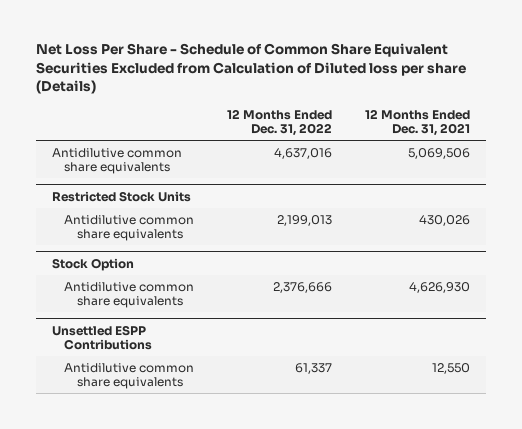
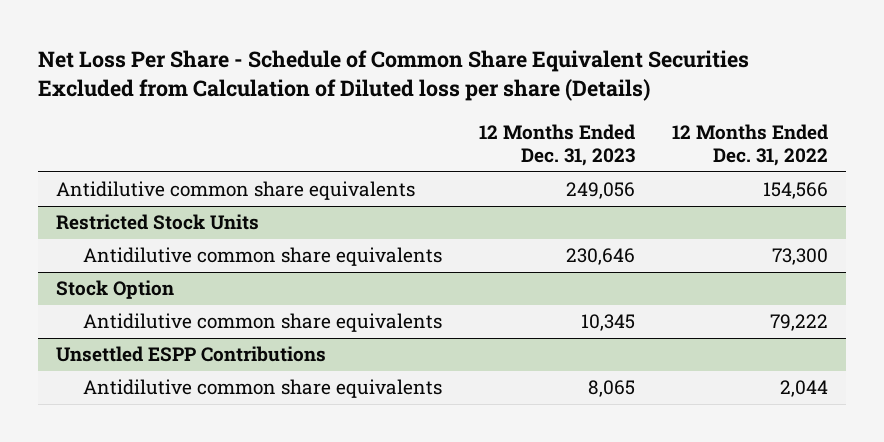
- | 12 Months Ended Dec. 31, 2022 | 12 Months Ended Dec. 31, 2021
+ | 12 Months Ended Dec. 31, 2023 | 12 Months Ended Dec. 31, 2022
- Antidilutive common share equivalents | 4,637,016 | 5,069,506
+ Antidilutive common share equivalents | 249,056 | 154,566
@ Restricted Stock Units
- Antidilutive common share equivalents | 2,199,013 | 430,026
+ Antidilutive common share equivalents | 230,646 | 73,300
@ Stock Option
- Antidilutive common share equivalents | 2,376,666 | 4,626,930
+ Antidilutive common share equivalents | 10,345 | 79,222
@ Unsettled ESPP Contributions
- Antidilutive common share equivalents | 61,337 | 12,550
+ Antidilutive common share equivalents | 8,065 | 2,044

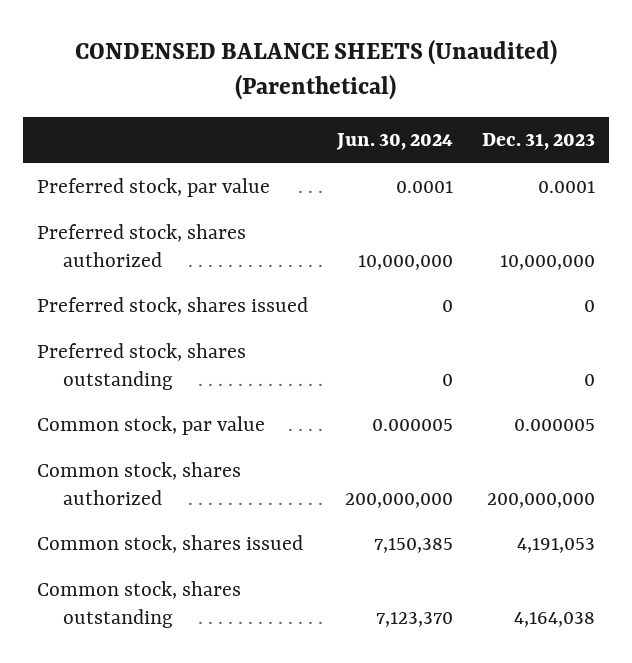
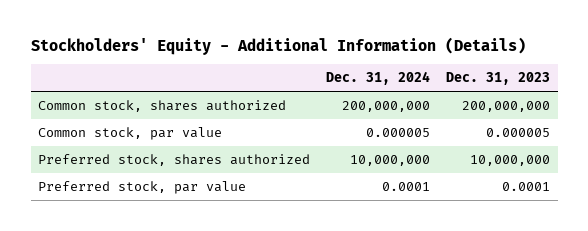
- CONDENSED BALANCE SHEETS (Unaudited) (Parenthetical)
+ Stockholders' Equity - Additional Information (Details)
- | Jun. 30, 2024 | Dec. 31, 2023
+ | Dec. 31, 2024 | Dec. 31, 2023
- Preferred stock, shares issued | 0 | 0
- Preferred stock, shares outstanding | 0 | 0
- Common stock, shares issued | 7,150,385 | 4,191,053
- Common stock, shares outstanding | 7,123,370 | 4,164,038
moved down: Common stock, par value | 0.000005 | 0.000005
moved down: Preferred stock, shares authorized | 10,000,000 | 10,000,000
moved down: Preferred stock, par value | 0.0001 | 0.0001

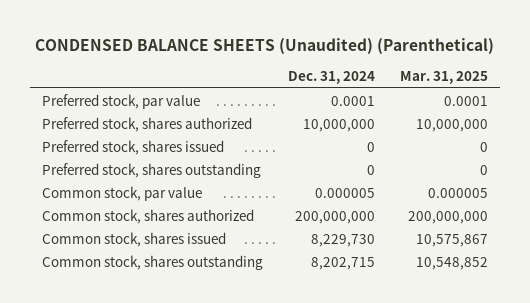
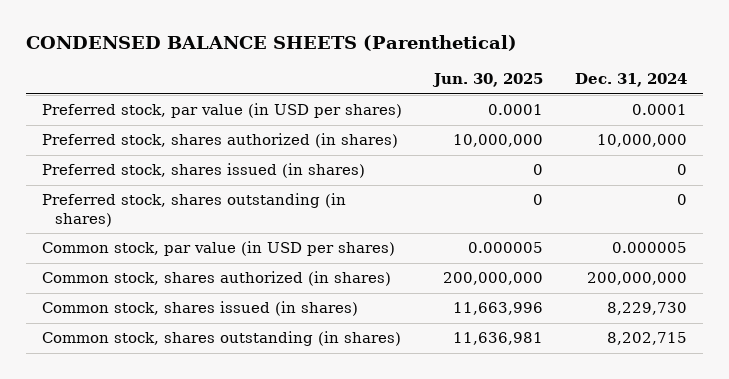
- CONDENSED BALANCE SHEETS (Unaudited) (Parenthetical)
+ CONDENSED BALANCE SHEETS (Parenthetical)
- | Dec. 31, 2024 | Mar. 31, 2025
+ | Jun. 30, 2025 | Dec. 31, 2024
- Preferred stock, par value | 0.0001 | 0.0001
- Preferred stock, shares authorized | 10,000,000 | 10,000,000
- Preferred stock, shares issued | 0 | 0
- Preferred stock, shares outstanding | 0 | 0
- Common stock, par value | 0.000005 | 0.000005
- Common stock, shares authorized | 200,000,000 | 200,000,000
- Common stock, shares issued | 8,229,730 | 10,575,867
- Common stock, shares outstanding | 8,202,715 | 10,548,852
+ Preferred stock, par value (in USD per shares) | 0.0001 | 0.0001
+ Preferred stock, shares authorized (in shares) | 10,000,000 | 10,000,000
+ Preferred stock, shares issued (in shares) | 0 | 0
+ Preferred stock, shares outstanding (in shares) | 0 | 0
+ Common stock, par value (in USD per shares) | 0.000005 | 0.000005
+ Common stock, shares authorized (in shares) | 200,000,000 | 200,000,000
+ Common stock, shares issued (in shares) | 11,663,996 | 8,229,730
+ Common stock, shares outstanding (in shares) | 11,636,981 | 8,202,715

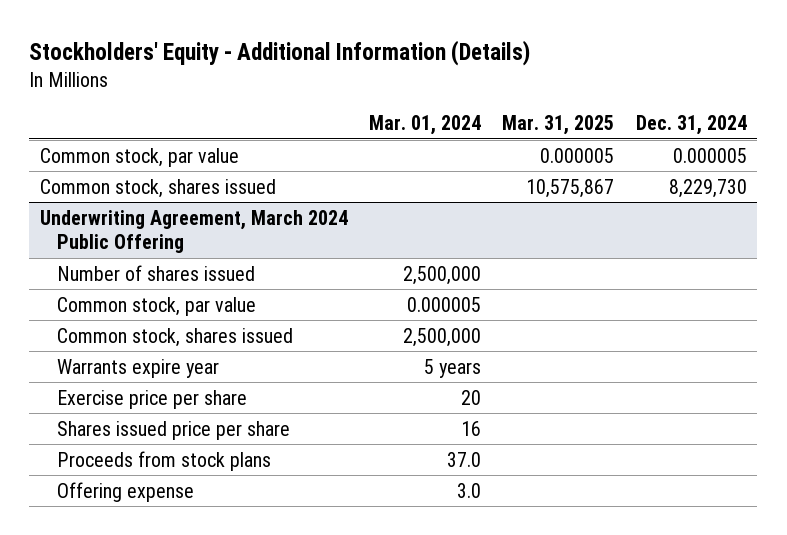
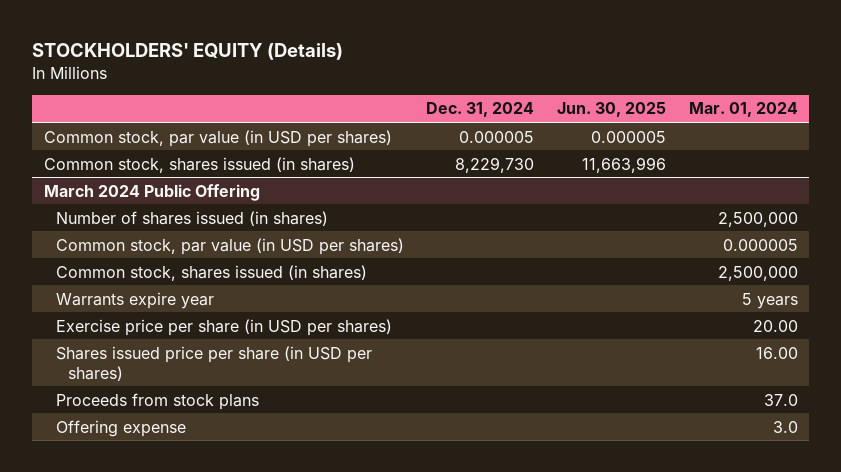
- Stockholders' Equity - Additional Information (Details)
+ STOCKHOLDERS' EQUITY (Details)
- | Mar. 01, 2024 | Mar. 31, 2025 | Dec. 31, 2024
+ | Dec. 31, 2024 | Jun. 30, 2025 | Mar. 01, 2024
- Common stock, par value | | 0.000005 | 0.000005
- Common stock, shares issued | | 10,575,867 | 8,229,730
- Underwriting Agreement, March 2024 Public Offering
- Number of shares issued | 2,500,000 | |
- Common stock, par value | 0.000005 | |
- Common stock, shares issued | 2,500,000 | |
+ Common stock, par value (in USD per shares) | 0.000005 | 0.000005 |
+ Common stock, shares issued (in shares) | 8,229,730 | 11,663,996 |
+ March 2024 Public Offering
+ Number of shares issued (in shares) | | | 2,500,000
+ Common stock, par value (in USD per shares) | | | 0.000005
+ Common stock, shares issued (in shares) | | | 2,500,000
- Exercise price per share | 20 | |
- Shares issued price per share | 16 | |
+ Exercise price per share (in USD per shares) | | | 20.00
+ Shares issued price per share (in USD per shares) | | | 16.00

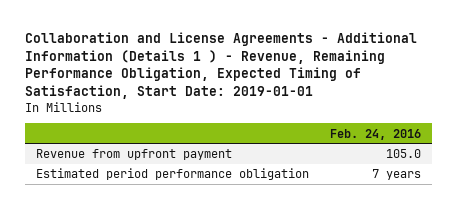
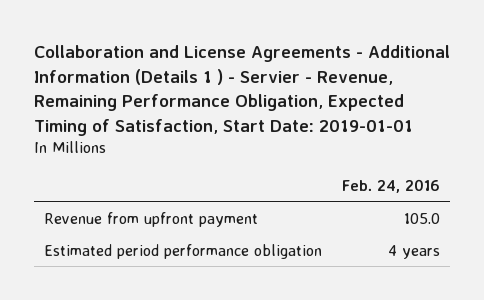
- Collaboration and License Agreements - Additional Information (Details 1 ) - Revenue, Remaining Performance Obligation, Expected Timing of Satisfaction, Start Date: 2019-01-01
+ Collaboration and License Agreements - Additional Information (Details 1 ) - Servier - Revenue, Remaining Performance Obligation, Expected Timing of Satisfaction, Start Date: 2019-01-01
- Estimated period performance obligation | 7 years
+ Estimated period performance obligation | 4 years

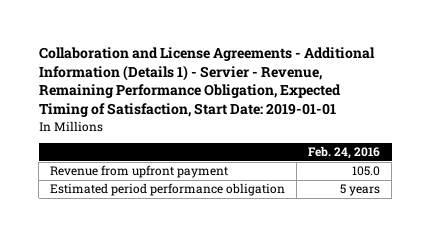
- Collaboration and License Agreements - Additional Information (Details 1 ) - Servier - Revenue, Remaining Performance Obligation, Expected Timing of Satisfaction, Start Date: 2019-01-01
+ Collaboration and License Agreements - Additional Information (Details 1) - Servier - Revenue, Remaining Performance Obligation, Expected Timing of Satisfaction, Start Date: 2019-01-01
- Estimated period performance obligation | 4 years
+ Estimated period performance obligation | 5 years

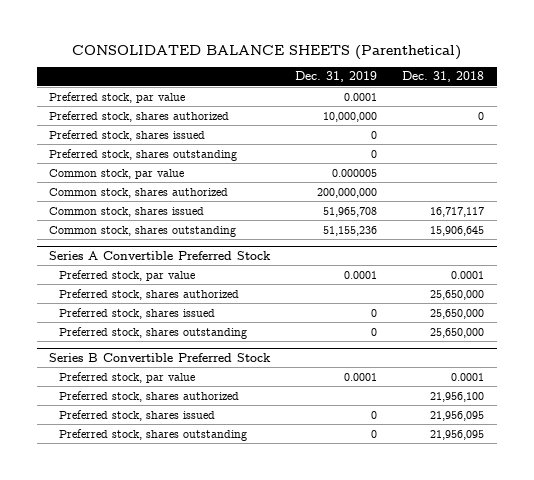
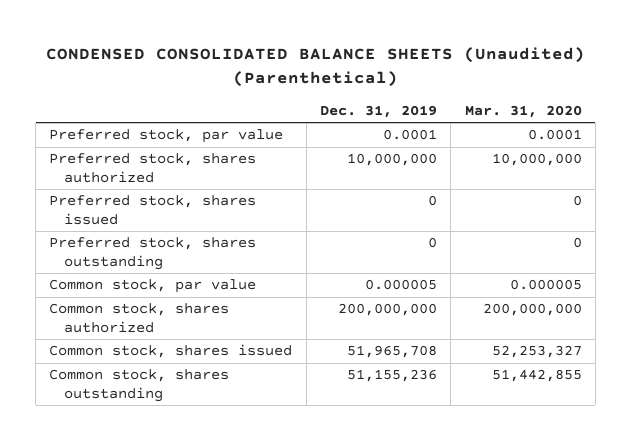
- CONSOLIDATED BALANCE SHEETS (Parenthetical)
+ CONDENSED CONSOLIDATED BALANCE SHEETS (Unaudited) (Parenthetical)
- | Dec. 31, 2019 | Dec. 31, 2018
+ | Dec. 31, 2019 | Mar. 31, 2020
- Series A Convertible Preferred Stock
- Preferred stock, par value | 0.0001 | 0.0001
- Preferred stock, shares authorized | | 25,650,000
- Preferred stock, shares issued | 0 | 25,650,000
- Preferred stock, shares outstanding | 0 | 25,650,000
- Series B Convertible Preferred Stock
- Preferred stock, par value | 0.0001 | 0.0001
- Preferred stock, shares authorized | | 21,956,100
- Preferred stock, shares issued | 0 | 21,956,095
- Preferred stock, shares outstanding | 0 | 21,956,095

